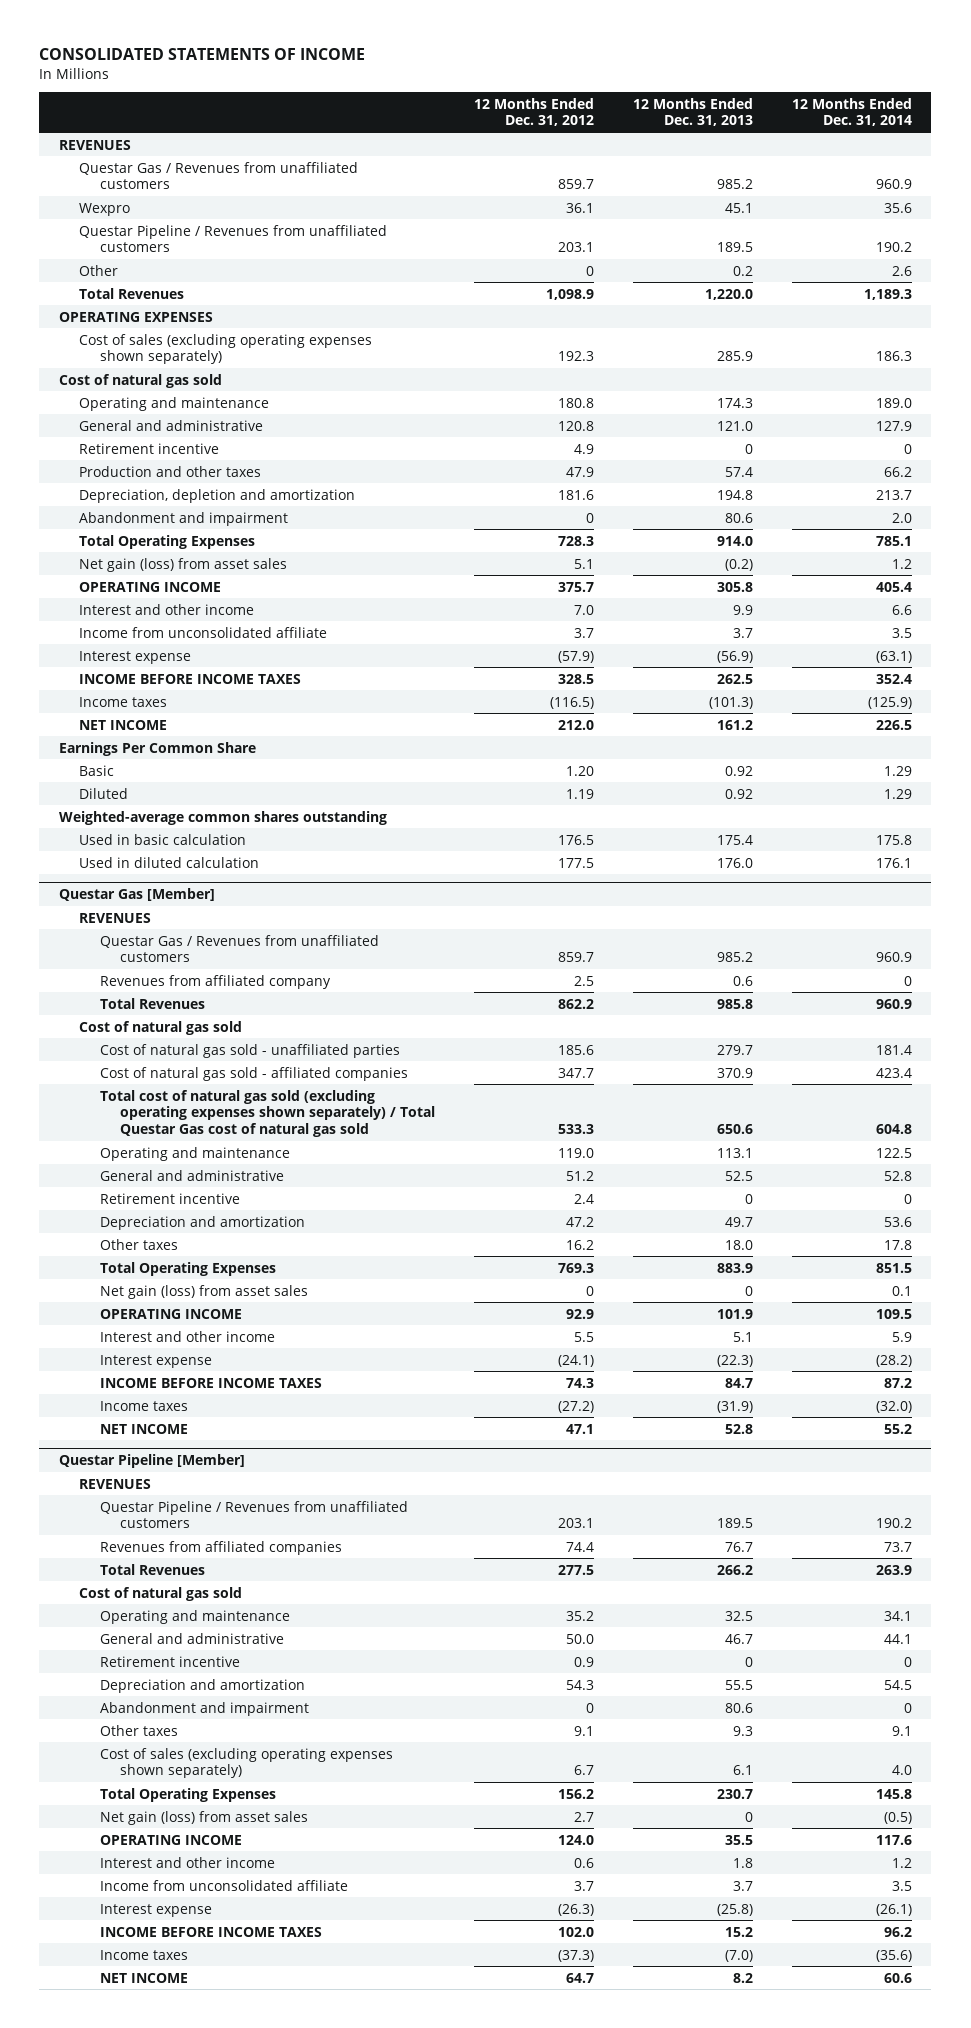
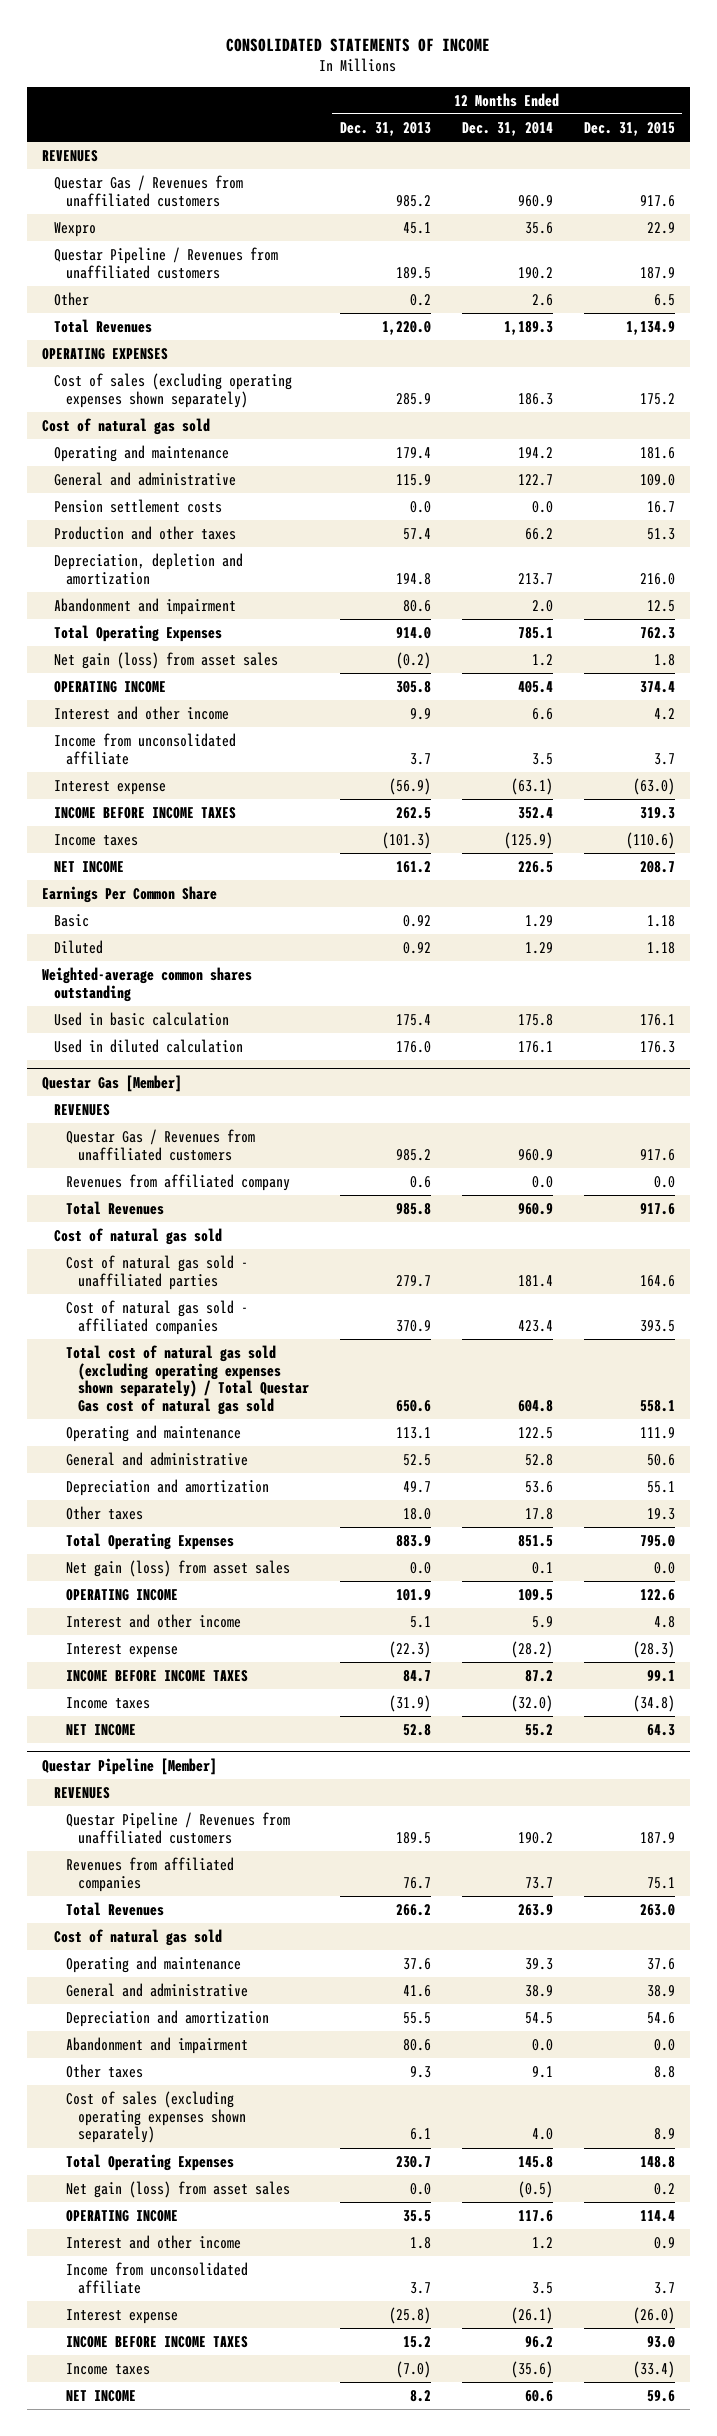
- | 12 Months Ended Dec. 31, 2012 | 12 Months Ended Dec. 31, 2013 | 12 Months Ended Dec. 31, 2014
+ | 12 Months Ended Dec. 31, 2013 | 12 Months Ended Dec. 31, 2014 | 12 Months Ended Dec. 31, 2015
- Operating and maintenance | 180.8 | 174.3 | 189.0
- General and administrative | 120.8 | 121.0 | 127.9
- Retirement incentive | 4.9 | 0 | 0
+ Operating and maintenance | 179.4 | 194.2 | 181.6
+ General and administrative | 115.9 | 122.7 | 109.0
+ Pension settlement costs | 0.0 | 0.0 | 16.7
@ Questar Gas [Member]
- Revenues from affiliated company | 2.5 | 0.6 | 0
+ Revenues from affiliated company | 0.6 | 0.0 | 0.0
- Retirement incentive | 2.4 | 0 | 0
- Net gain (loss) from asset sales | 0 | 0 | 0.1
+ Net gain (loss) from asset sales | 0.0 | 0.1 | 0.0
@ Questar Pipeline [Member]
- Operating and maintenance | 35.2 | 32.5 | 34.1
- General and administrative | 50.0 | 46.7 | 44.1
- Retirement incentive | 0.9 | 0 | 0
+ Operating and maintenance | 37.6 | 39.3 | 37.6
+ General and administrative | 41.6 | 38.9 | 38.9
- Abandonment and impairment | 0 | 80.6 | 0
+ Abandonment and impairment | 80.6 | 0.0 | 0.0
- Net gain (loss) from asset sales | 2.7 | 0 | (0.5)
+ Net gain (loss) from asset sales | 0.0 | (0.5) | 0.2

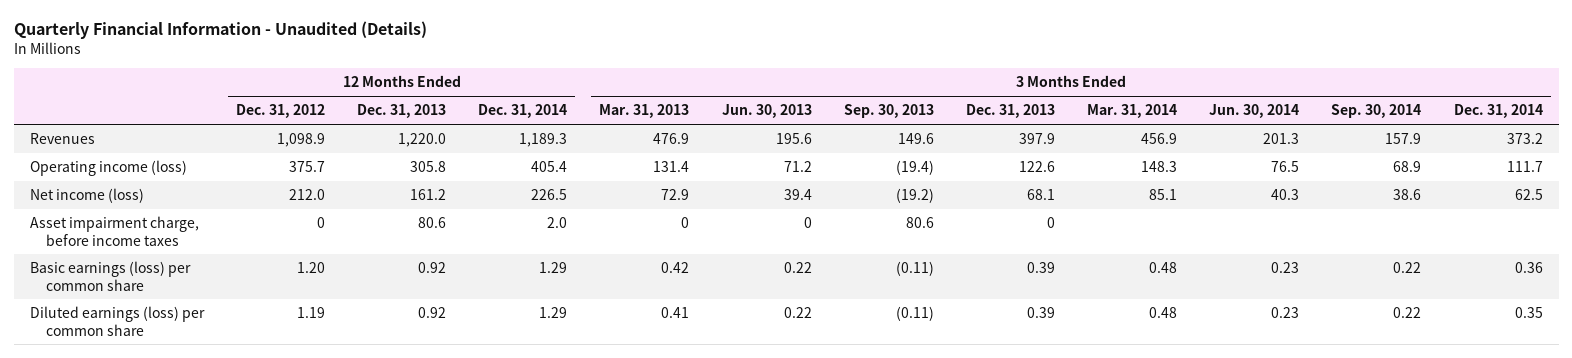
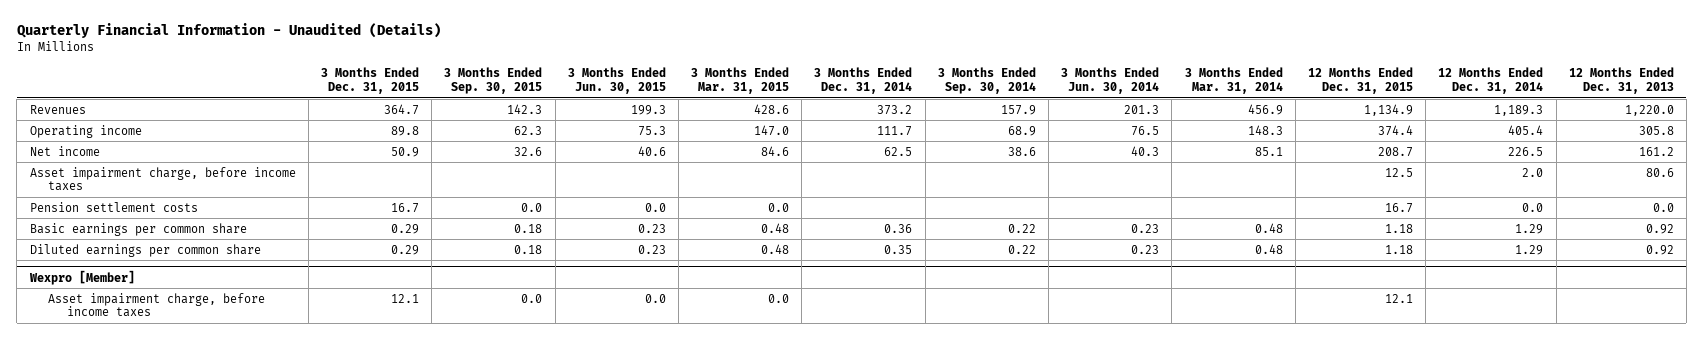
- | 12 Months Ended Dec. 31, 2012 | 12 Months Ended Dec. 31, 2013 | 12 Months Ended Dec. 31, 2014 | 3 Months Ended Mar. 31, 2013 | 3 Months Ended Jun. 30, 2013 | 3 Months Ended Sep. 30, 2013 | 3 Months Ended Dec. 31, 2013 | 3 Months Ended Mar. 31, 2014 | 3 Months Ended Jun. 30, 2014 | 3 Months Ended Sep. 30, 2014 | 3 Months Ended Dec. 31, 2014
+ | 3 Months Ended Dec. 31, 2015 | 3 Months Ended Sep. 30, 2015 | 3 Months Ended Jun. 30, 2015 | 3 Months Ended Mar. 31, 2015 | 3 Months Ended Dec. 31, 2014 | 3 Months Ended Sep. 30, 2014 | 3 Months Ended Jun. 30, 2014 | 3 Months Ended Mar. 31, 2014 | 12 Months Ended Dec. 31, 2015 | 12 Months Ended Dec. 31, 2014 | 12 Months Ended Dec. 31, 2013
- Operating income (loss) | 375.7 | 305.8 | 405.4 | 131.4 | 71.2 | (19.4) | 122.6 | 148.3 | 76.5 | 68.9 | 111.7
- Net income (loss) | 212.0 | 161.2 | 226.5 | 72.9 | 39.4 | (19.2) | 68.1 | 85.1 | 40.3 | 38.6 | 62.5
+ Operating income | 89.8 | 62.3 | 75.3 | 147.0 | 111.7 | 68.9 | 76.5 | 148.3 | 374.4 | 405.4 | 305.8
+ Net income | 50.9 | 32.6 | 40.6 | 84.6 | 62.5 | 38.6 | 40.3 | 85.1 | 208.7 | 226.5 | 161.2
- Basic earnings (loss) per common share | 1.20 | 0.92 | 1.29 | 0.42 | 0.22 | (0.11) | 0.39 | 0.48 | 0.23 | 0.22 | 0.36
- Diluted earnings (loss) per common share | 1.19 | 0.92 | 1.29 | 0.41 | 0.22 | (0.11) | 0.39 | 0.48 | 0.23 | 0.22 | 0.35
+ Pension settlement costs | 16.7 | 0.0 | 0.0 | 0.0 | | | | | 16.7 | 0.0 | 0.0
+ Basic earnings per common share | 0.29 | 0.18 | 0.23 | 0.48 | 0.36 | 0.22 | 0.23 | 0.48 | 1.18 | 1.29 | 0.92
+ Diluted earnings per common share | 0.29 | 0.18 | 0.23 | 0.48 | 0.35 | 0.22 | 0.23 | 0.48 | 1.18 | 1.29 | 0.92
+ Wexpro [Member]
+ Asset impairment charge, before income taxes | 12.1 | 0.0 | 0.0 | 0.0 | | | | | 12.1 | |

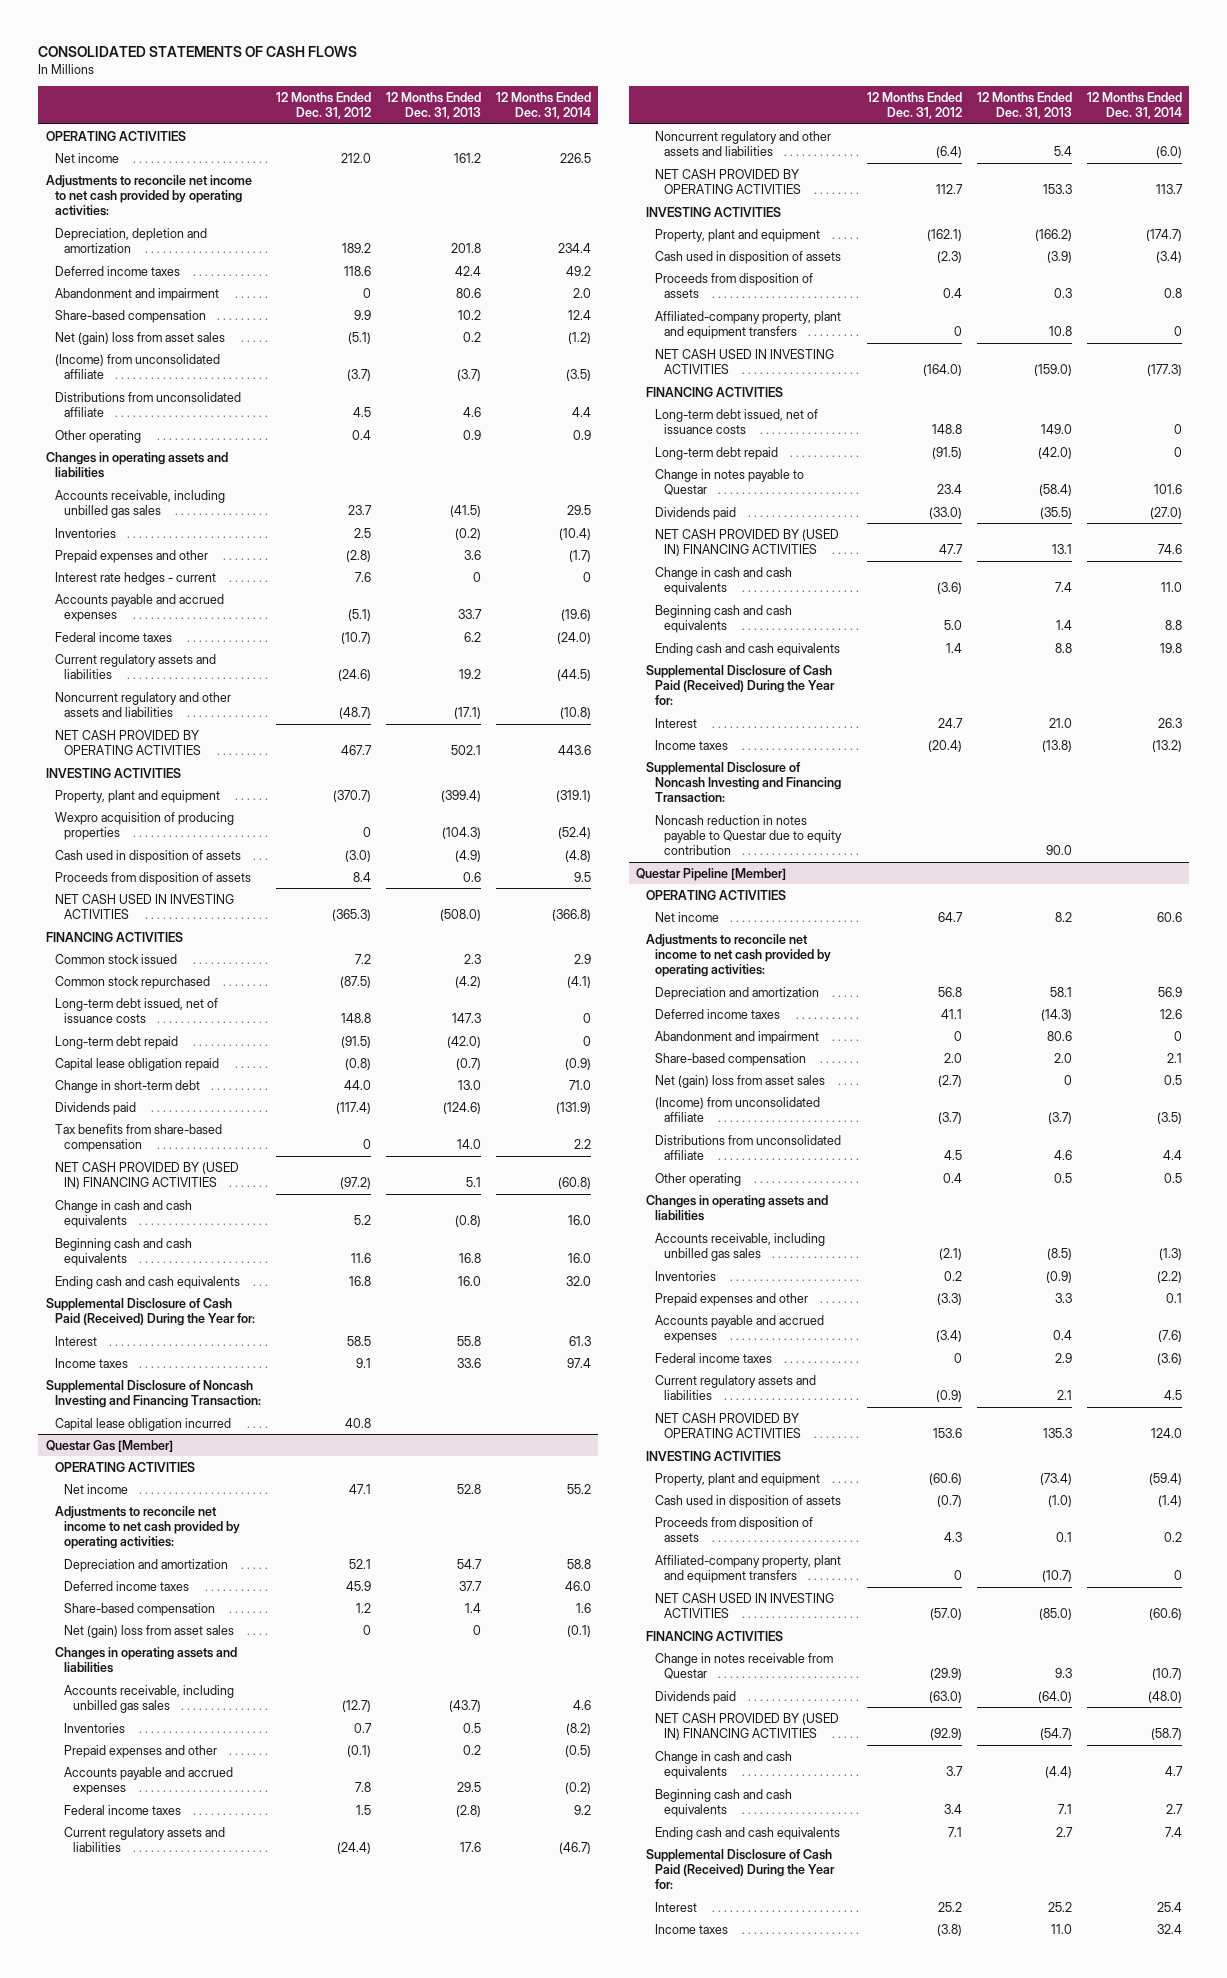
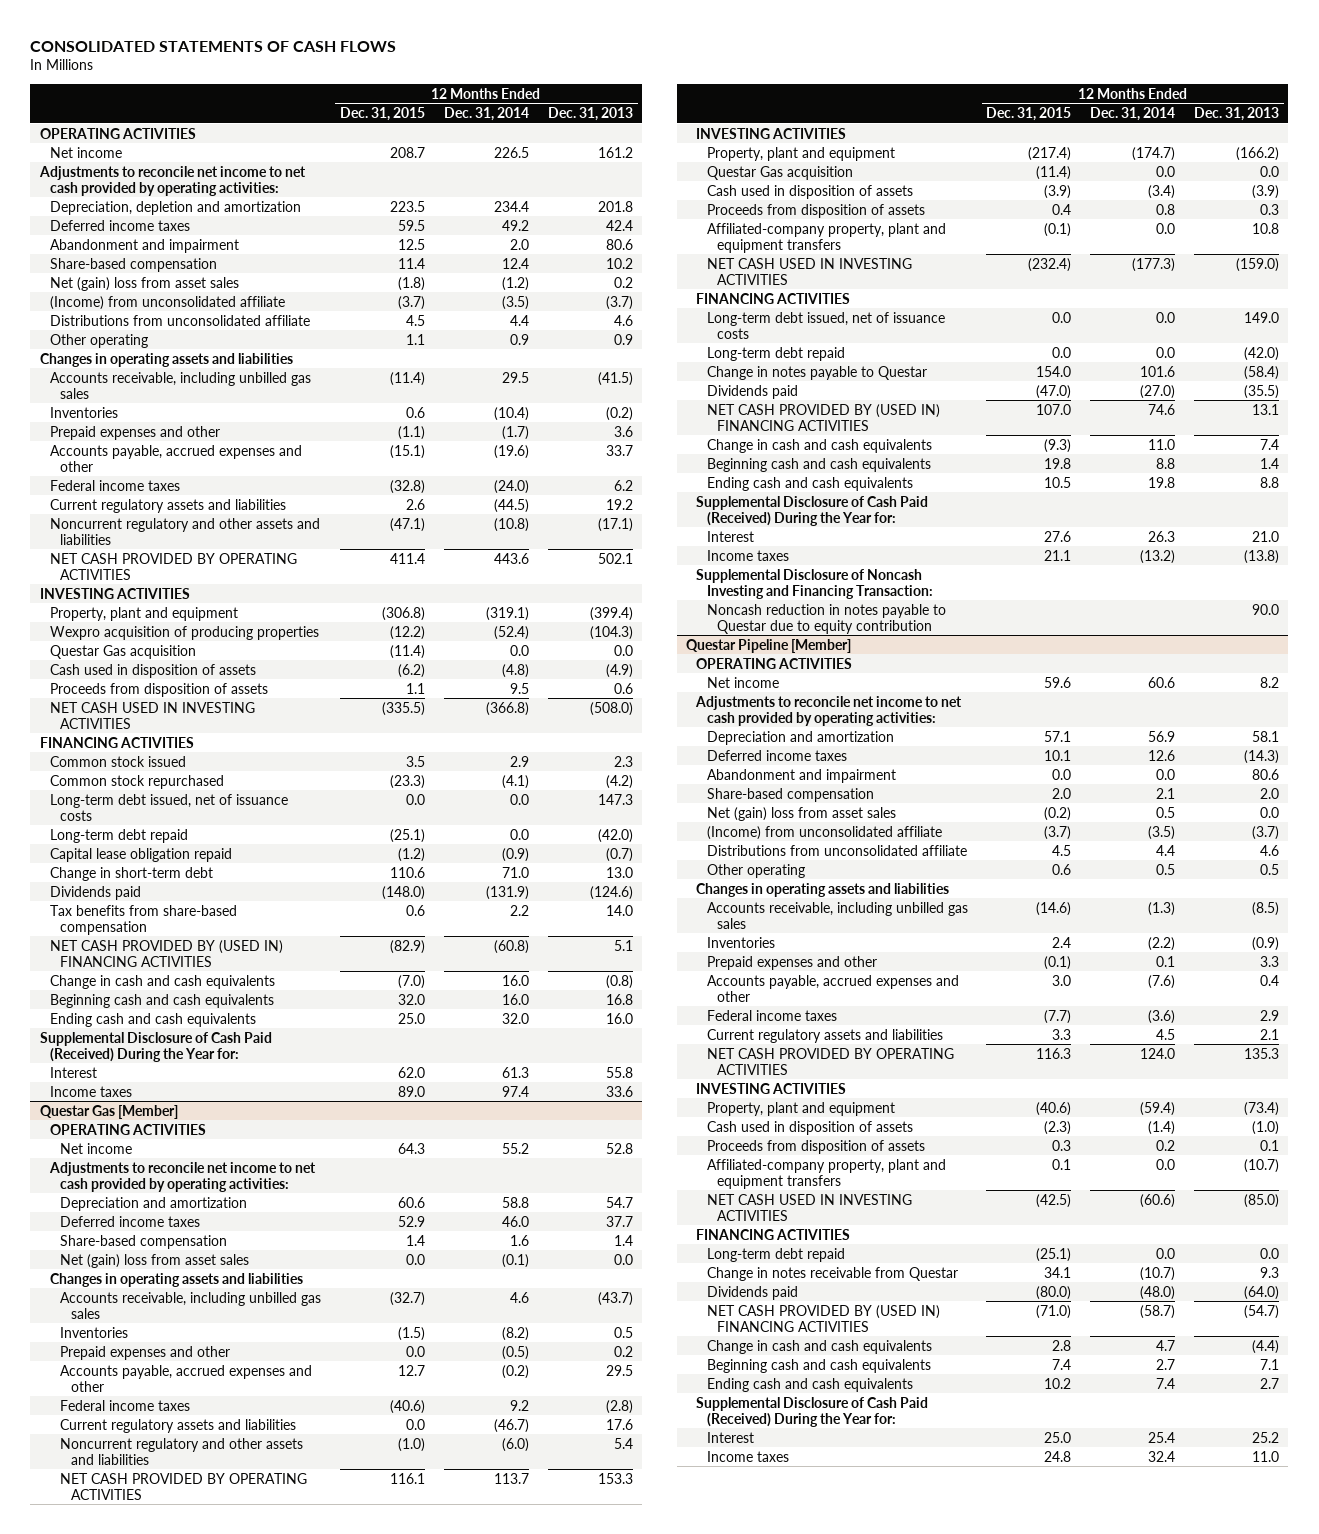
- | 12 Months Ended Dec. 31, 2012 | 12 Months Ended Dec. 31, 2013 | 12 Months Ended Dec. 31, 2014
+ | 12 Months Ended Dec. 31, 2015 | 12 Months Ended Dec. 31, 2014 | 12 Months Ended Dec. 31, 2013
- Interest rate hedges - current | 7.6 | 0 | 0
- Accounts payable and accrued expenses | (5.1) | 33.7 | (19.6)
+ Accounts payable, accrued expenses and other | (15.1) | (19.6) | 33.7
+ Questar Gas acquisition | (11.4) | 0.0 | 0.0
- Long-term debt issued, net of issuance costs | 148.8 | 147.3 | 0
- Long-term debt repaid | (91.5) | (42.0) | 0
+ Long-term debt issued, net of issuance costs | 0.0 | 0.0 | 147.3
+ Long-term debt repaid | (25.1) | 0.0 | (42.0)
- Supplemental Disclosure of Noncash Investing and Financing Transaction:
- Capital lease obligation incurred | 40.8 | |
@ Questar Gas [Member]
- Net (gain) loss from asset sales | 0 | 0 | (0.1)
+ Net (gain) loss from asset sales | 0.0 | (0.1) | 0.0
- Accounts payable and accrued expenses | 7.8 | 29.5 | (0.2)
+ Accounts payable, accrued expenses and other | 12.7 | (0.2) | 29.5
+ Questar Gas acquisition | (11.4) | 0.0 | 0.0
- Affiliated-company property, plant and equipment transfers | 0 | 10.8 | 0
+ Affiliated-company property, plant and equipment transfers | (0.1) | 0.0 | 10.8
- Long-term debt issued, net of issuance costs | 148.8 | 149.0 | 0
- Long-term debt repaid | (91.5) | (42.0) | 0
+ Long-term debt issued, net of issuance costs | 0.0 | 0.0 | 149.0
+ Long-term debt repaid | 0.0 | 0.0 | (42.0)
@ Questar Pipeline [Member]
- Abandonment and impairment | 0 | 80.6 | 0
+ Abandonment and impairment | 0.0 | 0.0 | 80.6
- Net (gain) loss from asset sales | (2.7) | 0 | 0.5
+ Net (gain) loss from asset sales | (0.2) | 0.5 | 0.0
- Accounts payable and accrued expenses | (3.4) | 0.4 | (7.6)
+ Accounts payable, accrued expenses and other | 3.0 | (7.6) | 0.4
- Affiliated-company property, plant and equipment transfers | 0 | (10.7) | 0
+ Affiliated-company property, plant and equipment transfers | 0.1 | 0.0 | (10.7)
+ Long-term debt repaid | (25.1) | 0.0 | 0.0

